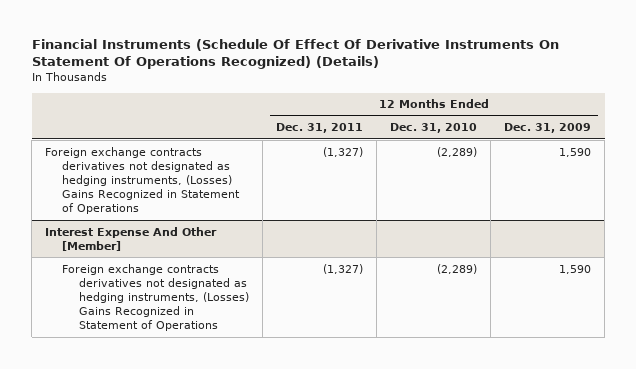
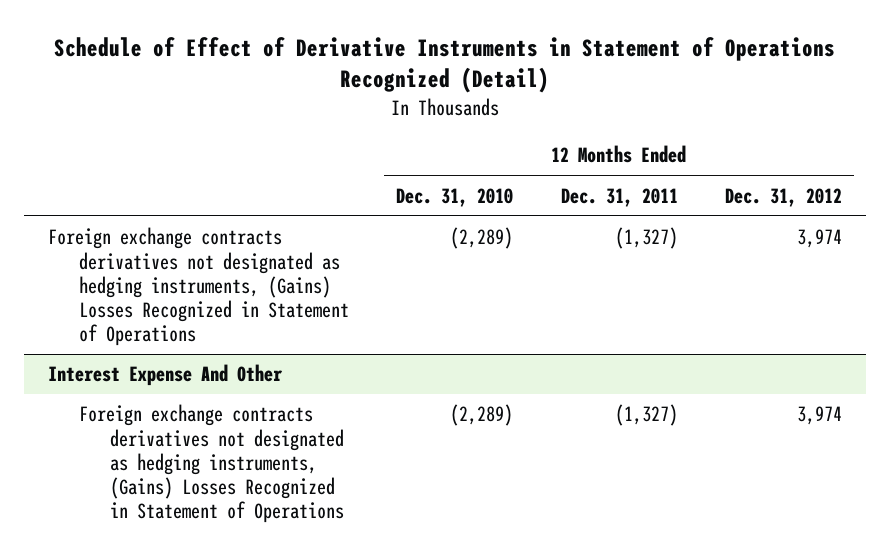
- Financial Instruments (Schedule Of Effect Of Derivative Instruments On Statement Of Operations Recognized) (Details)
+ Schedule of Effect of Derivative Instruments in Statement of Operations Recognized (Detail)
- | 12 Months Ended Dec. 31, 2011 | 12 Months Ended Dec. 31, 2010 | 12 Months Ended Dec. 31, 2009
+ | 12 Months Ended Dec. 31, 2010 | 12 Months Ended Dec. 31, 2011 | 12 Months Ended Dec. 31, 2012
- Foreign exchange contracts derivatives not designated as hedging instruments, (Losses) Gains Recognized in Statement of Operations | (1,327) | (2,289) | 1,590
- Interest Expense And Other [Member]
- Foreign exchange contracts derivatives not designated as hedging instruments, (Losses) Gains Recognized in Statement of Operations | (1,327) | (2,289) | 1,590
+ Foreign exchange contracts derivatives not designated as hedging instruments, (Gains) Losses Recognized in Statement of Operations | (2,289) | (1,327) | 3,974
+ Interest Expense And Other
+ Foreign exchange contracts derivatives not designated as hedging instruments, (Gains) Losses Recognized in Statement of Operations | (2,289) | (1,327) | 3,974

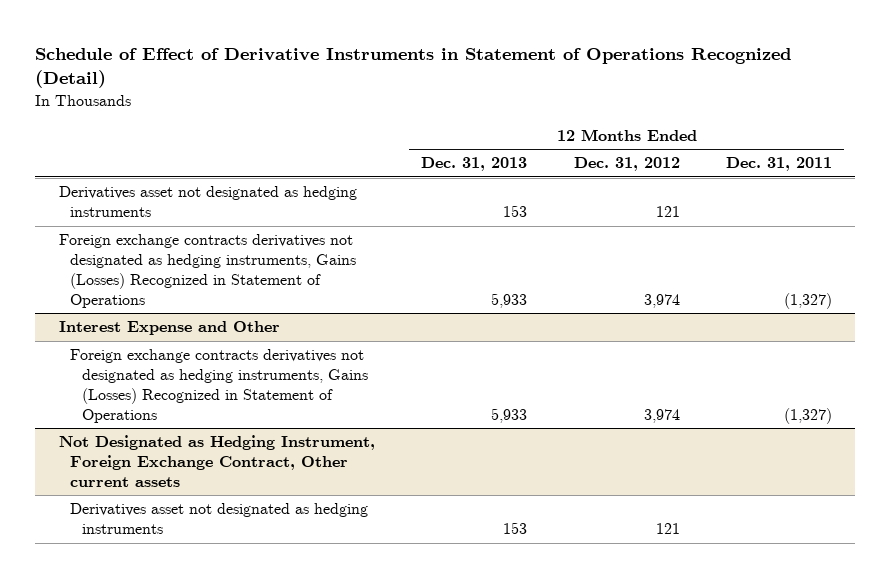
- | 12 Months Ended Dec. 31, 2010 | 12 Months Ended Dec. 31, 2011 | 12 Months Ended Dec. 31, 2012
+ | 12 Months Ended Dec. 31, 2013 | 12 Months Ended Dec. 31, 2012 | 12 Months Ended Dec. 31, 2011
- Foreign exchange contracts derivatives not designated as hedging instruments, (Gains) Losses Recognized in Statement of Operations | (2,289) | (1,327) | 3,974
- Interest Expense And Other
- Foreign exchange contracts derivatives not designated as hedging instruments, (Gains) Losses Recognized in Statement of Operations | (2,289) | (1,327) | 3,974
+ Derivatives asset not designated as hedging instruments | 153 | 121 |
+ Foreign exchange contracts derivatives not designated as hedging instruments, Gains (Losses) Recognized in Statement of Operations | 5,933 | 3,974 | (1,327)
+ Interest Expense and Other
+ Foreign exchange contracts derivatives not designated as hedging instruments, Gains (Losses) Recognized in Statement of Operations | 5,933 | 3,974 | (1,327)
+ Not Designated as Hedging Instrument, Foreign Exchange Contract, Other current assets
+ Derivatives asset not designated as hedging instruments | 153 | 121 |

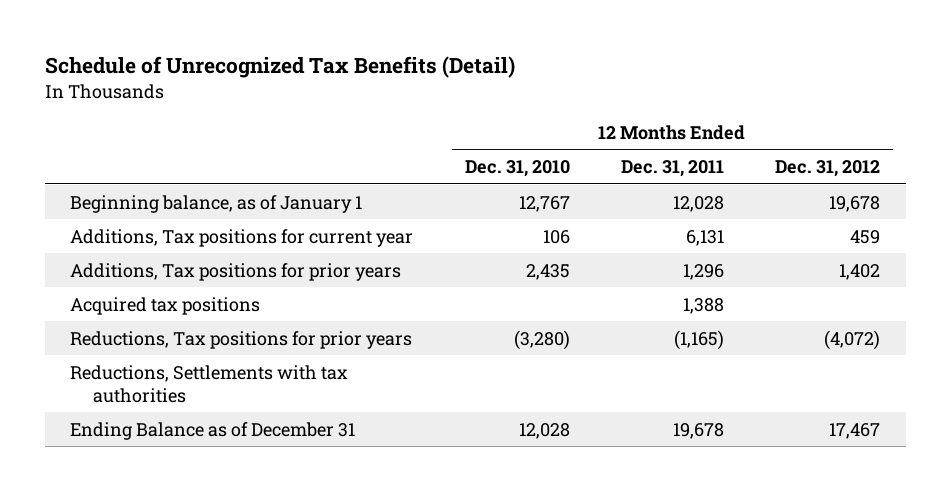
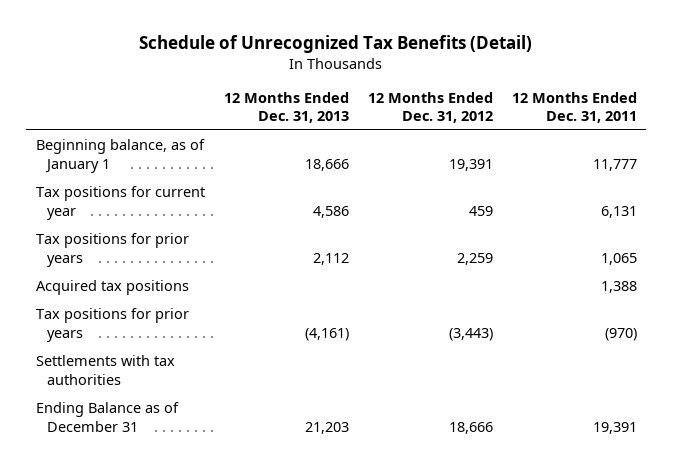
- | 12 Months Ended Dec. 31, 2010 | 12 Months Ended Dec. 31, 2011 | 12 Months Ended Dec. 31, 2012
+ | 12 Months Ended Dec. 31, 2013 | 12 Months Ended Dec. 31, 2012 | 12 Months Ended Dec. 31, 2011
- Beginning balance, as of January 1 | 12,767 | 12,028 | 19,678
- Additions, Tax positions for current year | 106 | 6,131 | 459
- Additions, Tax positions for prior years | 2,435 | 1,296 | 1,402
+ Beginning balance, as of January 1 | 18,666 | 19,391 | 11,777
+ Tax positions for current year | 4,586 | 459 | 6,131
+ Tax positions for prior years | 2,112 | 2,259 | 1,065
- Reductions, Tax positions for prior years | (3,280) | (1,165) | (4,072)
- Reductions, Settlements with tax authorities
- Ending Balance as of December 31 | 12,028 | 19,678 | 17,467
+ Tax positions for prior years | (4,161) | (3,443) | (970)
+ Settlements with tax authorities
+ Ending Balance as of December 31 | 21,203 | 18,666 | 19,391

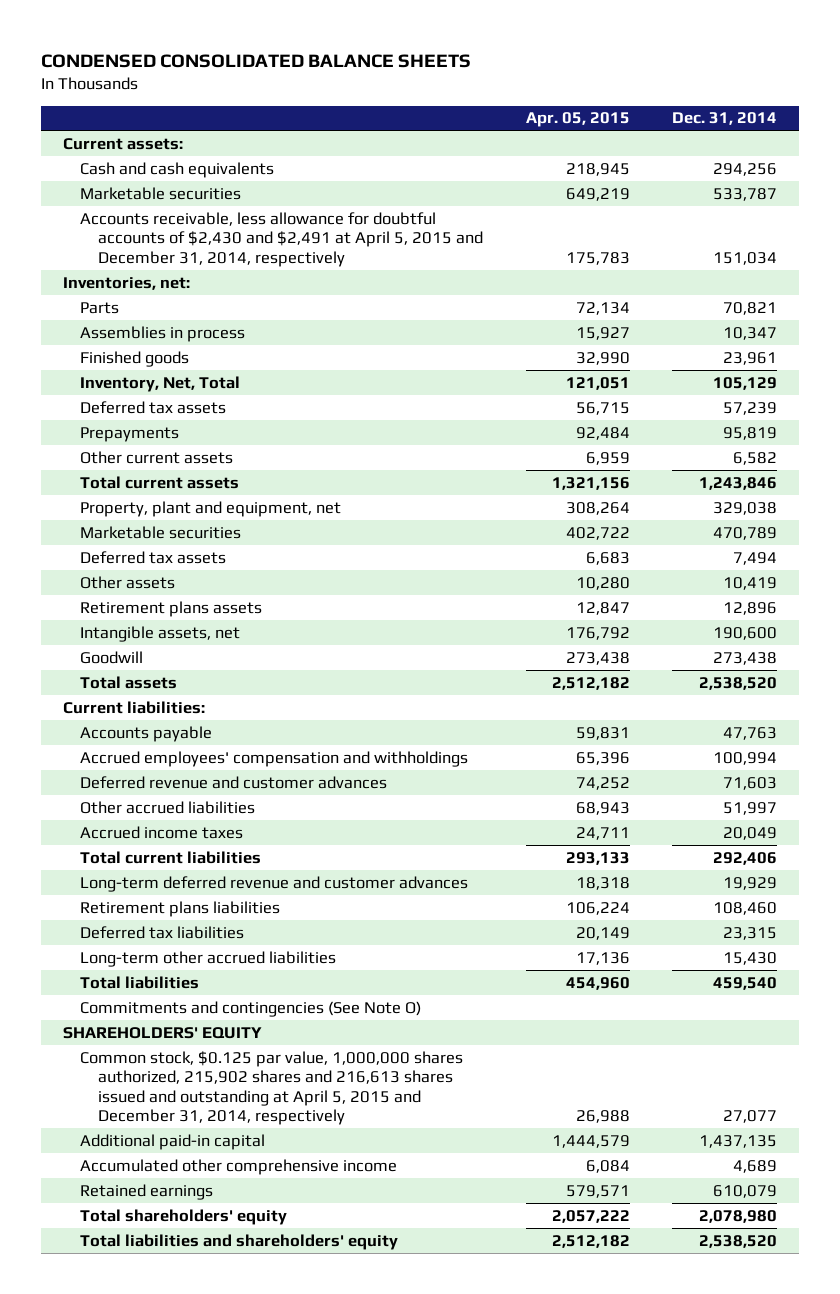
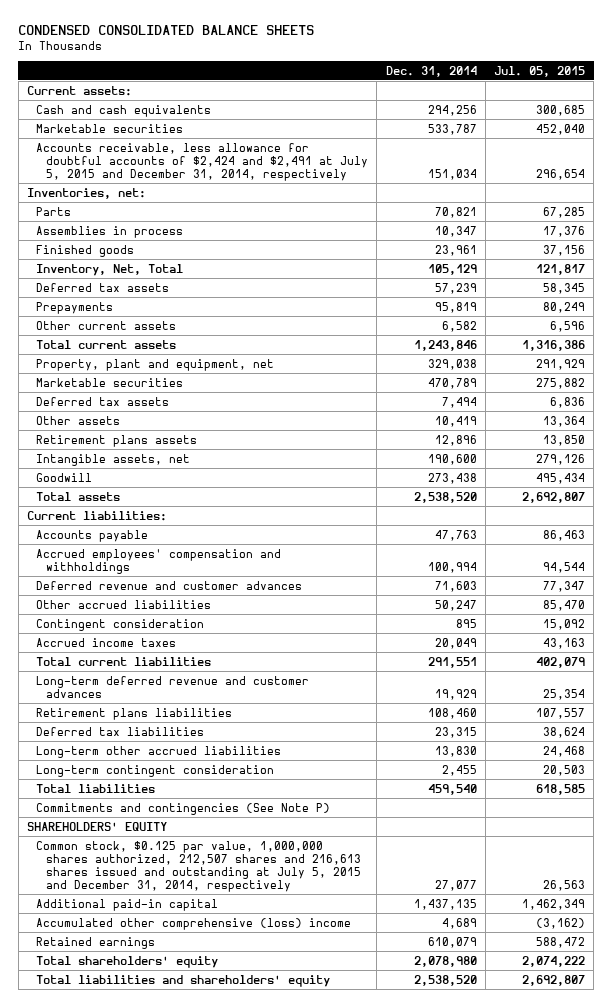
- | Apr. 05, 2015 | Dec. 31, 2014
+ | Dec. 31, 2014 | Jul. 05, 2015
- Accounts receivable, less allowance for doubtful accounts of $2,430 and $2,491 at April 5, 2015 and December 31, 2014, respectively | 175,783 | 151,034
+ Accounts receivable, less allowance for doubtful accounts of $2,424 and $2,491 at July 5, 2015 and December 31, 2014, respectively | 151,034 | 296,654
- Other accrued liabilities | 68,943 | 51,997
+ Other accrued liabilities | 50,247 | 85,470
+ Contingent consideration | 895 | 15,092
- Total current liabilities | 293,133 | 292,406
+ Total current liabilities | 291,551 | 402,079
- Long-term other accrued liabilities | 17,136 | 15,430
+ Long-term other accrued liabilities | 13,830 | 24,468
+ Long-term contingent consideration | 2,455 | 20,503
- Commitments and contingencies (See Note O)
+ Commitments and contingencies (See Note P)
- Common stock, $0.125 par value, 1,000,000 shares authorized, 215,902 shares and 216,613 shares issued and outstanding at April 5, 2015 and December 31, 2014, respectively | 26,988 | 27,077
+ Common stock, $0.125 par value, 1,000,000 shares authorized, 212,507 shares and 216,613 shares issued and outstanding at July 5, 2015 and December 31, 2014, respectively | 27,077 | 26,563
- Accumulated other comprehensive income | 6,084 | 4,689
+ Accumulated other comprehensive (loss) income | 4,689 | (3,162)

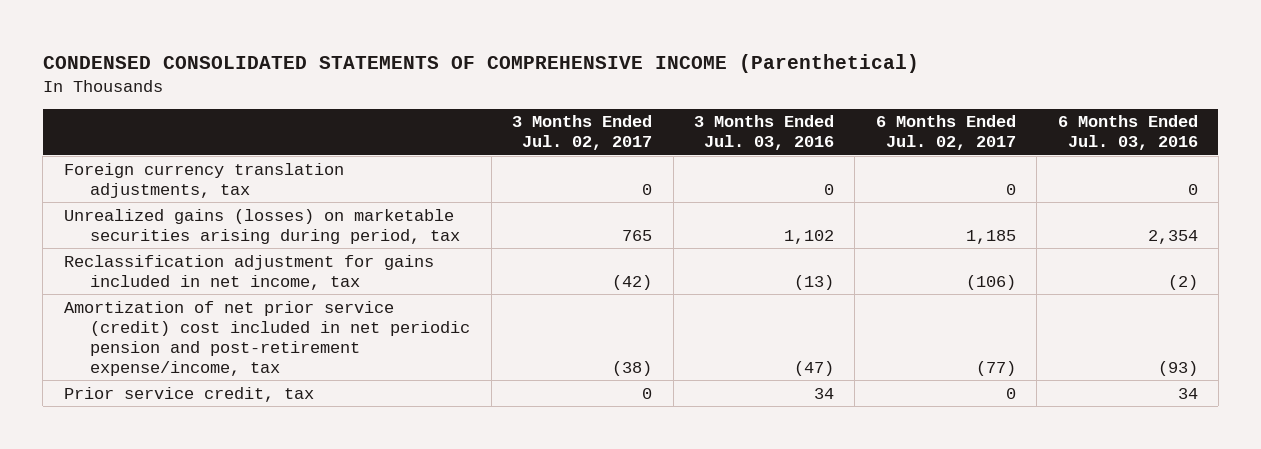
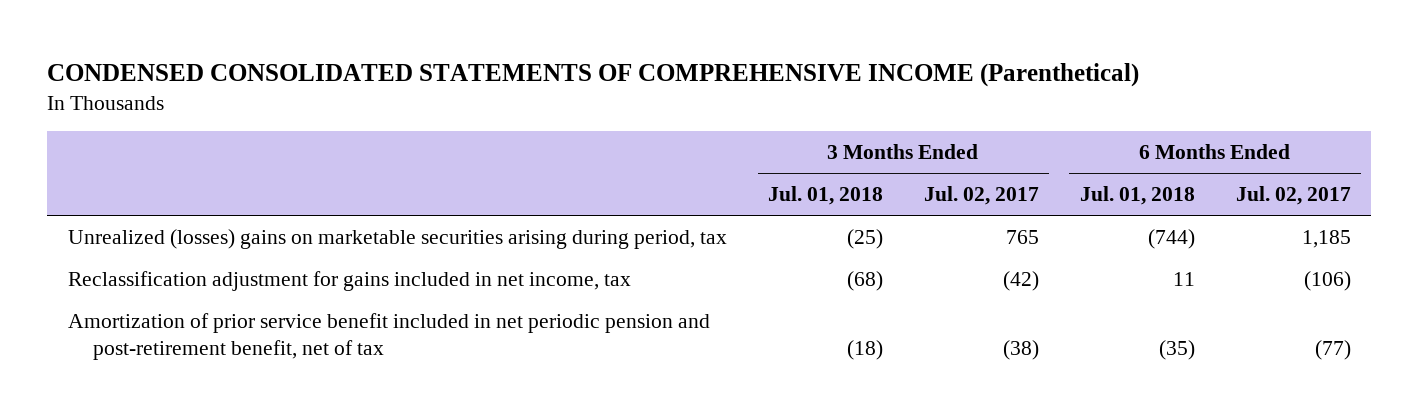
- | 3 Months Ended Jul. 02, 2017 | 3 Months Ended Jul. 03, 2016 | 6 Months Ended Jul. 02, 2017 | 6 Months Ended Jul. 03, 2016
+ | 3 Months Ended Jul. 01, 2018 | 3 Months Ended Jul. 02, 2017 | 6 Months Ended Jul. 01, 2018 | 6 Months Ended Jul. 02, 2017
- Foreign currency translation adjustments, tax | 0 | 0 | 0 | 0
- Unrealized gains (losses) on marketable securities arising during period, tax | 765 | 1,102 | 1,185 | 2,354
+ Unrealized (losses) gains on marketable securities arising during period, tax | (25) | 765 | (744) | 1,185
- Amortization of net prior service (credit) cost included in net periodic pension and post-retirement expense/income, tax | (38) | (47) | (77) | (93)
- Prior service credit, tax | 0 | 34 | 0 | 34
+ Amortization of prior service benefit included in net periodic pension and post-retirement benefit, net of tax | (18) | (38) | (35) | (77)

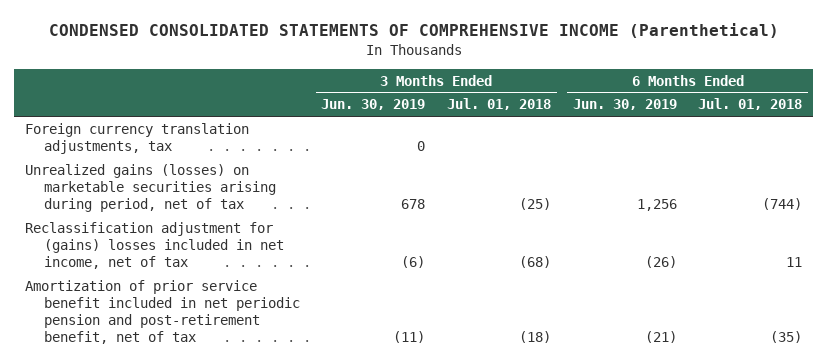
- | 3 Months Ended Jul. 01, 2018 | 3 Months Ended Jul. 02, 2017 | 6 Months Ended Jul. 01, 2018 | 6 Months Ended Jul. 02, 2017
+ | 3 Months Ended Jun. 30, 2019 | 3 Months Ended Jul. 01, 2018 | 6 Months Ended Jun. 30, 2019 | 6 Months Ended Jul. 01, 2018
- Unrealized (losses) gains on marketable securities arising during period, tax | (25) | 765 | (744) | 1,185
- Reclassification adjustment for gains included in net income, tax | (68) | (42) | 11 | (106)
+ Foreign currency translation adjustments, tax | 0 | | |
+ Unrealized gains (losses) on marketable securities arising during period, net of tax | 678 | (25) | 1,256 | (744)
+ Reclassification adjustment for (gains) losses included in net income, net of tax | (6) | (68) | (26) | 11

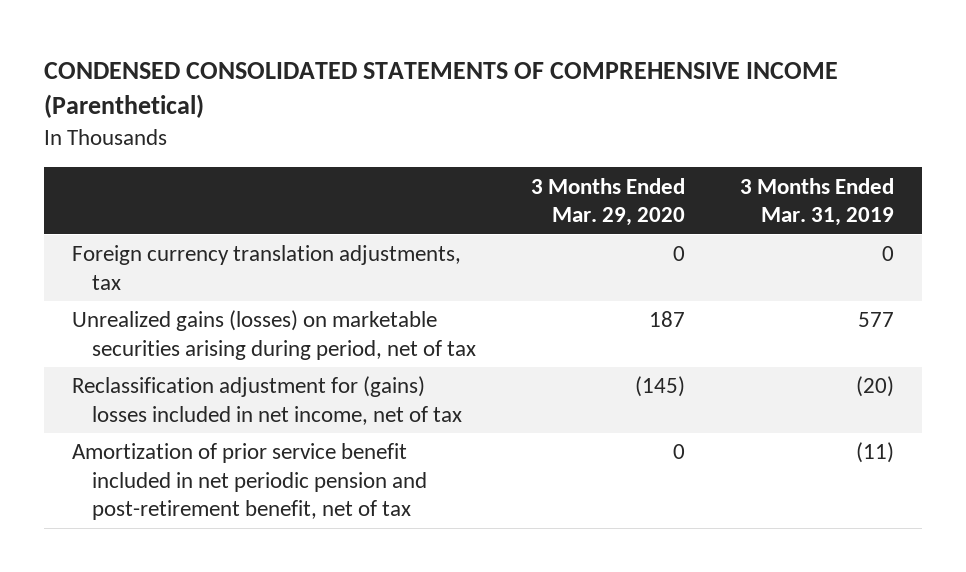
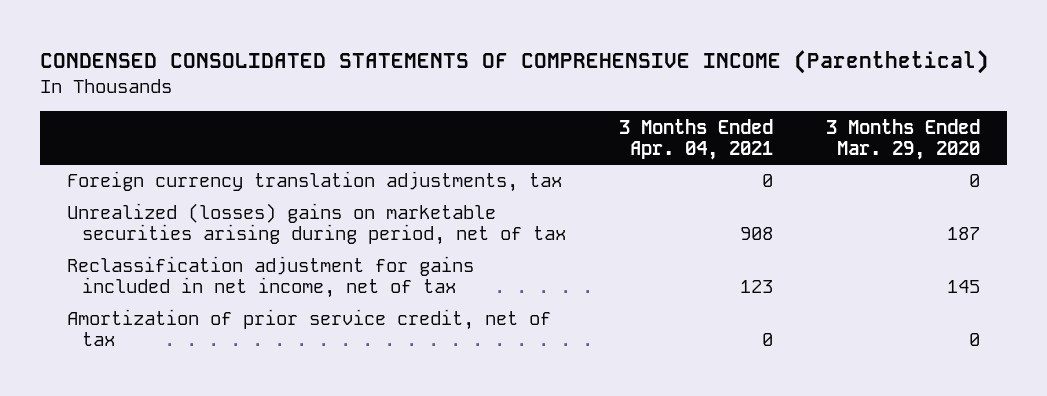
- | 3 Months Ended Mar. 29, 2020 | 3 Months Ended Mar. 31, 2019
+ | 3 Months Ended Apr. 04, 2021 | 3 Months Ended Mar. 29, 2020
- Unrealized gains (losses) on marketable securities arising during period, net of tax | 187 | 577
- Reclassification adjustment for (gains) losses included in net income, net of tax | (145) | (20)
- Amortization of prior service benefit included in net periodic pension and post-retirement benefit, net of tax | 0 | (11)
+ Unrealized (losses) gains on marketable securities arising during period, net of tax | 908 | 187
+ Reclassification adjustment for gains included in net income, net of tax | 123 | 145
+ Amortization of prior service credit, net of tax | 0 | 0

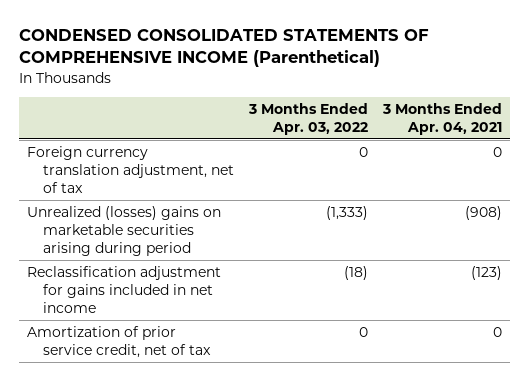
- | 3 Months Ended Apr. 04, 2021 | 3 Months Ended Mar. 29, 2020
+ | 3 Months Ended Apr. 03, 2022 | 3 Months Ended Apr. 04, 2021
- Foreign currency translation adjustments, tax | 0 | 0
- Unrealized (losses) gains on marketable securities arising during period, net of tax | 908 | 187
- Reclassification adjustment for gains included in net income, net of tax | 123 | 145
+ Foreign currency translation adjustment, net of tax | 0 | 0
+ Unrealized (losses) gains on marketable securities arising during period | (1,333) | (908)
+ Reclassification adjustment for gains included in net income | (18) | (123)

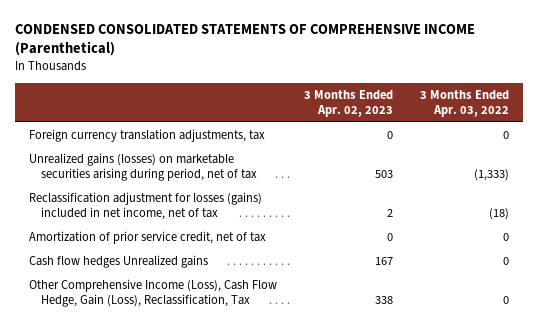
- | 3 Months Ended Apr. 03, 2022 | 3 Months Ended Apr. 04, 2021
+ | 3 Months Ended Apr. 02, 2023 | 3 Months Ended Apr. 03, 2022
- Foreign currency translation adjustment, net of tax | 0 | 0
- Unrealized (losses) gains on marketable securities arising during period | (1,333) | (908)
- Reclassification adjustment for gains included in net income | (18) | (123)
+ Foreign currency translation adjustments, tax | 0 | 0
+ Unrealized gains (losses) on marketable securities arising during period, net of tax | 503 | (1,333)
+ Reclassification adjustment for losses (gains) included in net income, net of tax | 2 | (18)
+ Cash flow hedges Unrealized gains | 167 | 0
+ Other Comprehensive Income (Loss), Cash Flow Hedge, Gain (Loss), Reclassification, Tax | 338 | 0

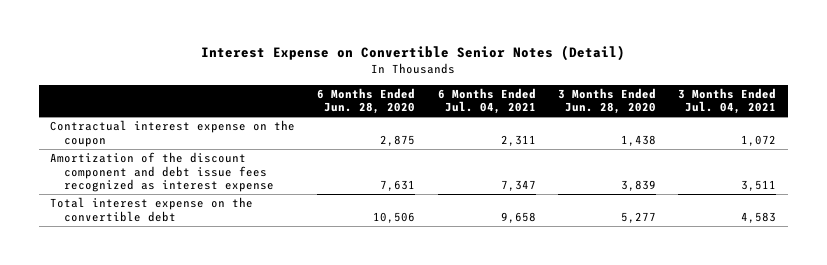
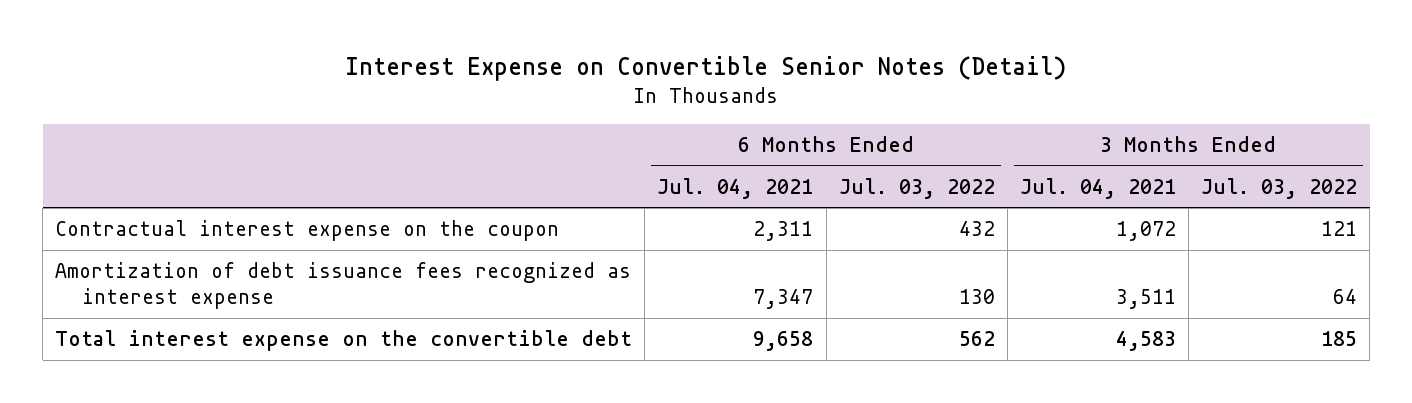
- | 6 Months Ended Jun. 28, 2020 | 6 Months Ended Jul. 04, 2021 | 3 Months Ended Jun. 28, 2020 | 3 Months Ended Jul. 04, 2021
+ | 6 Months Ended Jul. 04, 2021 | 6 Months Ended Jul. 03, 2022 | 3 Months Ended Jul. 04, 2021 | 3 Months Ended Jul. 03, 2022
- Amortization of the discount component and debt issue fees recognized as interest expense | 7,631 | 7,347 | 3,839 | 3,511
+ Amortization of debt issuance fees recognized as interest expense | 7,347 | 130 | 3,511 | 64

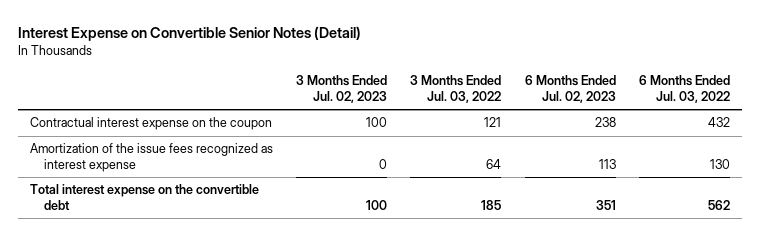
- | 6 Months Ended Jul. 04, 2021 | 6 Months Ended Jul. 03, 2022 | 3 Months Ended Jul. 04, 2021 | 3 Months Ended Jul. 03, 2022
+ | 3 Months Ended Jul. 02, 2023 | 3 Months Ended Jul. 03, 2022 | 6 Months Ended Jul. 02, 2023 | 6 Months Ended Jul. 03, 2022
- Amortization of debt issuance fees recognized as interest expense | 7,347 | 130 | 3,511 | 64
+ Amortization of the issue fees recognized as interest expense | 0 | 64 | 113 | 130

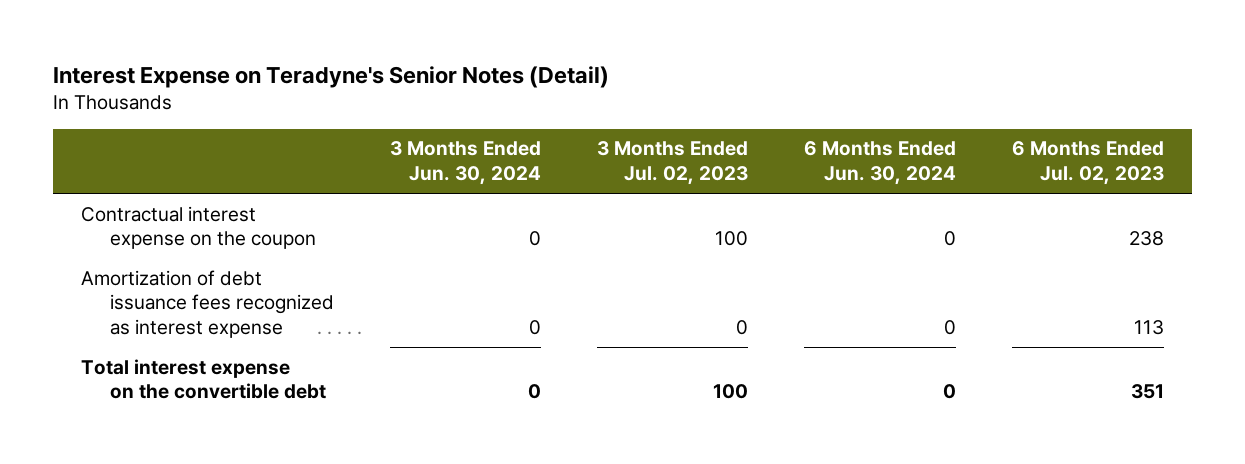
- Interest Expense on Convertible Senior Notes (Detail)
+ Interest Expense on Teradyne's Senior Notes (Detail)
- | 3 Months Ended Jul. 02, 2023 | 3 Months Ended Jul. 03, 2022 | 6 Months Ended Jul. 02, 2023 | 6 Months Ended Jul. 03, 2022
+ | 3 Months Ended Jun. 30, 2024 | 3 Months Ended Jul. 02, 2023 | 6 Months Ended Jun. 30, 2024 | 6 Months Ended Jul. 02, 2023
- Amortization of the issue fees recognized as interest expense | 0 | 64 | 113 | 130
+ Amortization of debt issuance fees recognized as interest expense | 0 | 0 | 0 | 113

